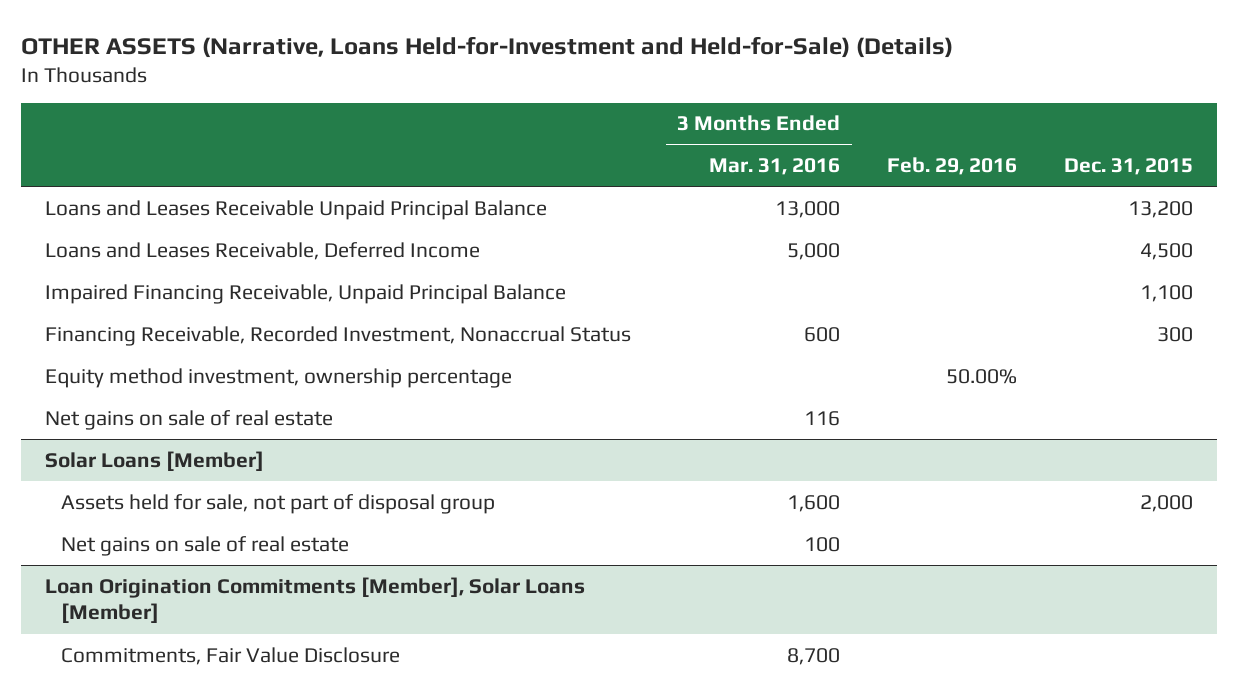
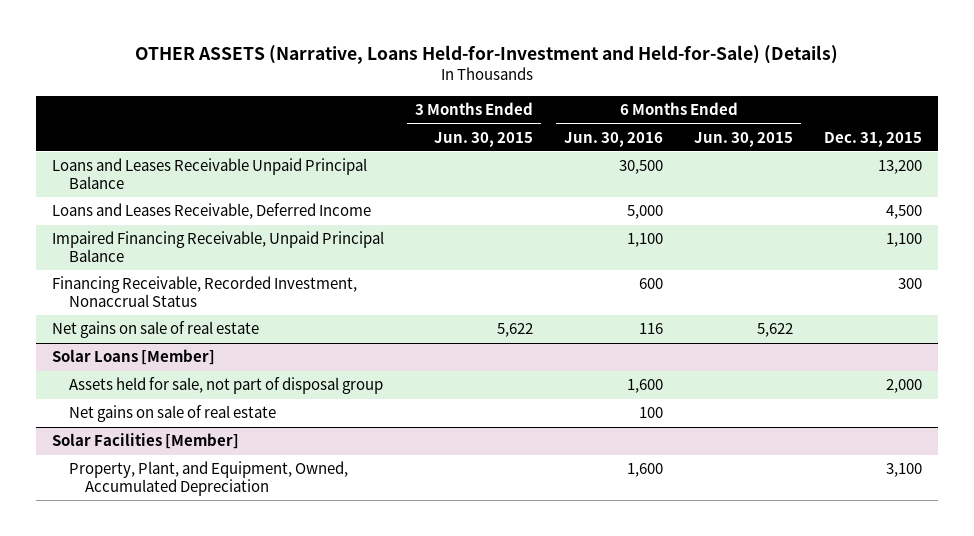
- | 3 Months Ended Mar. 31, 2016 | Feb. 29, 2016 | Dec. 31, 2015
+ | 3 Months Ended Jun. 30, 2015 | 6 Months Ended Jun. 30, 2016 | 6 Months Ended Jun. 30, 2015 | Dec. 31, 2015
- Equity method investment, ownership percentage | | 50.00% |
- Loan Origination Commitments [Member], Solar Loans [Member]
- Commitments, Fair Value Disclosure | 8,700 | |
+ Solar Facilities [Member]
+ Property, Plant, and Equipment, Owned, Accumulated Depreciation | | 1,600 | | 3,100

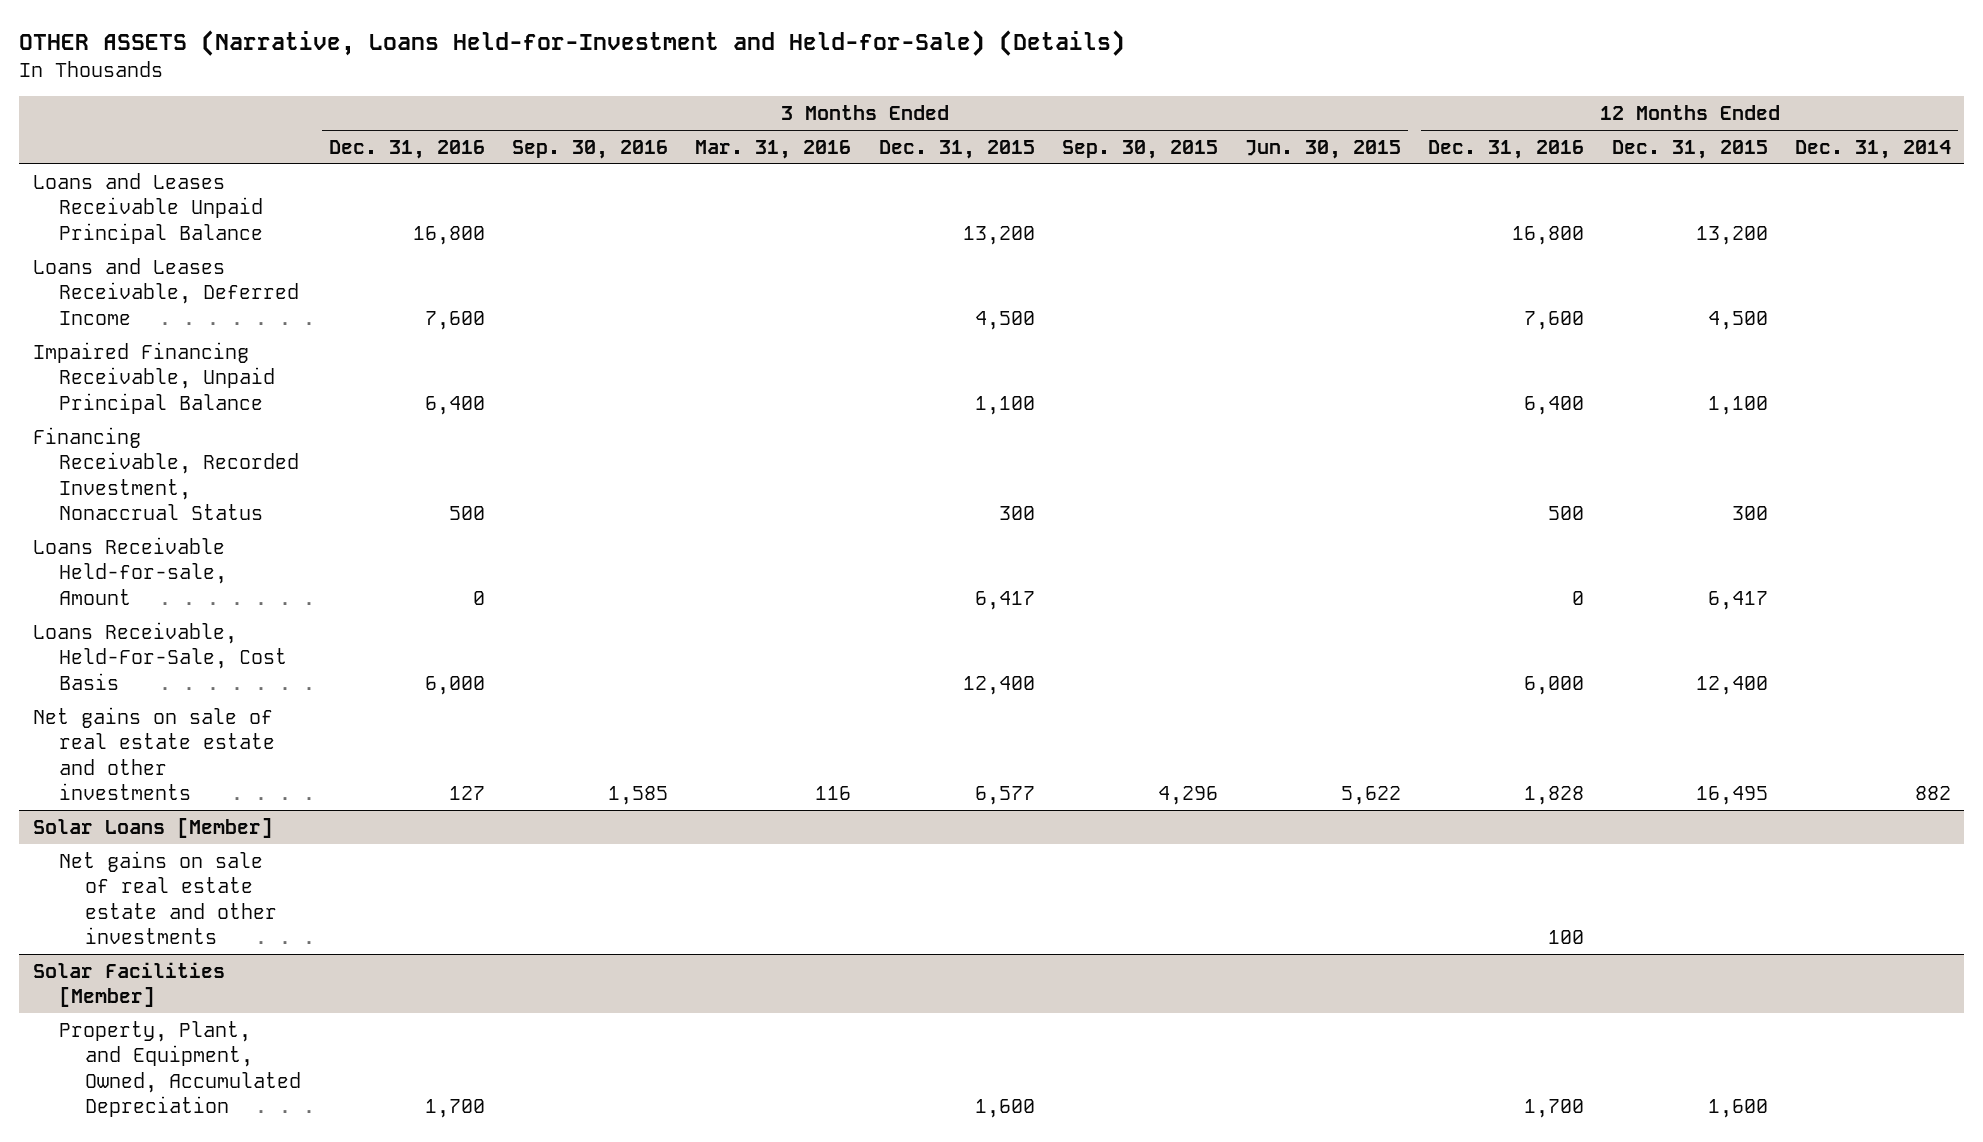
- | 3 Months Ended Jun. 30, 2015 | 6 Months Ended Jun. 30, 2016 | 6 Months Ended Jun. 30, 2015 | Dec. 31, 2015
+ | 3 Months Ended Dec. 31, 2016 | 3 Months Ended Sep. 30, 2016 | 3 Months Ended Mar. 31, 2016 | 3 Months Ended Dec. 31, 2015 | 3 Months Ended Sep. 30, 2015 | 3 Months Ended Jun. 30, 2015 | 12 Months Ended Dec. 31, 2016 | 12 Months Ended Dec. 31, 2015 | 12 Months Ended Dec. 31, 2014
- Net gains on sale of real estate | 5,622 | 116 | 5,622 |
+ Loans Receivable Held-for-sale, Amount | 0 | | | 6,417 | | | 0 | 6,417 |
+ Loans Receivable, Held-For-Sale, Cost Basis | 6,000 | | | 12,400 | | | 6,000 | 12,400 |
+ Net gains on sale of real estate estate and other investments | 127 | 1,585 | 116 | 6,577 | 4,296 | 5,622 | 1,828 | 16,495 | 882
@ Solar Loans [Member]
- Assets held for sale, not part of disposal group | | 1,600 | | 2,000
- Net gains on sale of real estate | | 100 | |
+ Net gains on sale of real estate estate and other investments | | | | | | | 100 | |

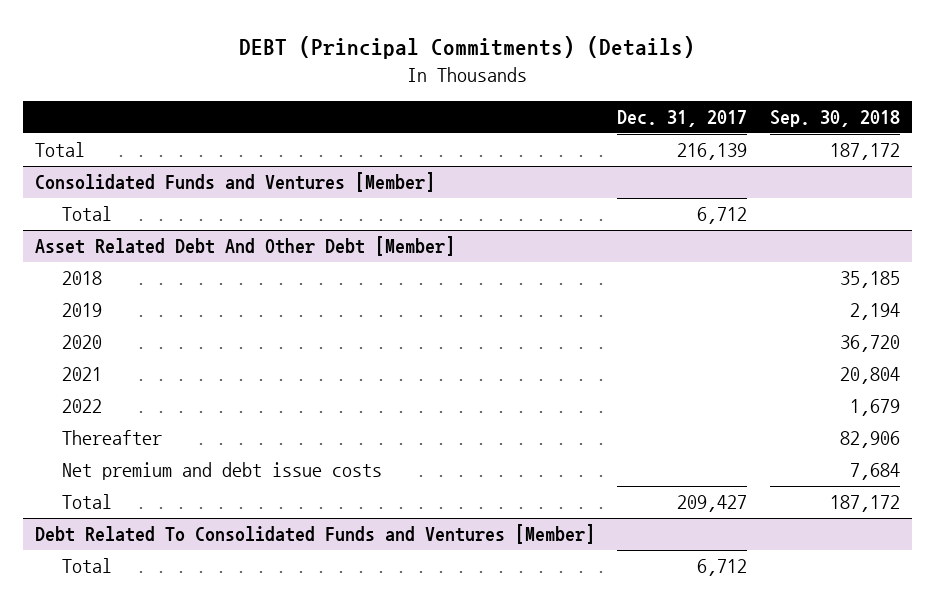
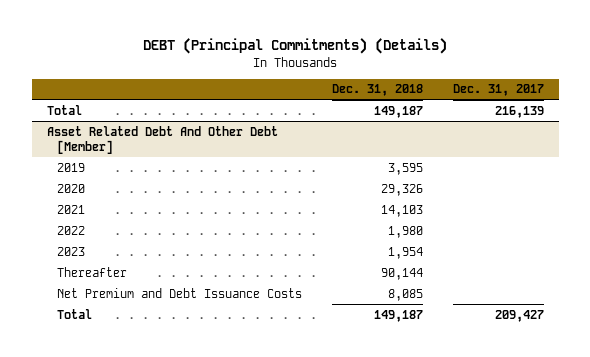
- | Dec. 31, 2017 | Sep. 30, 2018
+ | Dec. 31, 2018 | Dec. 31, 2017
- Consolidated Funds and Ventures [Member]
- Total | 6,712 |
@ Asset Related Debt And Other Debt [Member]
- 2018 | | 35,185
+ 2023 | 1,954 |
- Net premium and debt issue costs | | 7,684
+ Net Premium and Debt Issuance Costs | 8,085 |
- Debt Related To Consolidated Funds and Ventures [Member]
- Total | 6,712 |

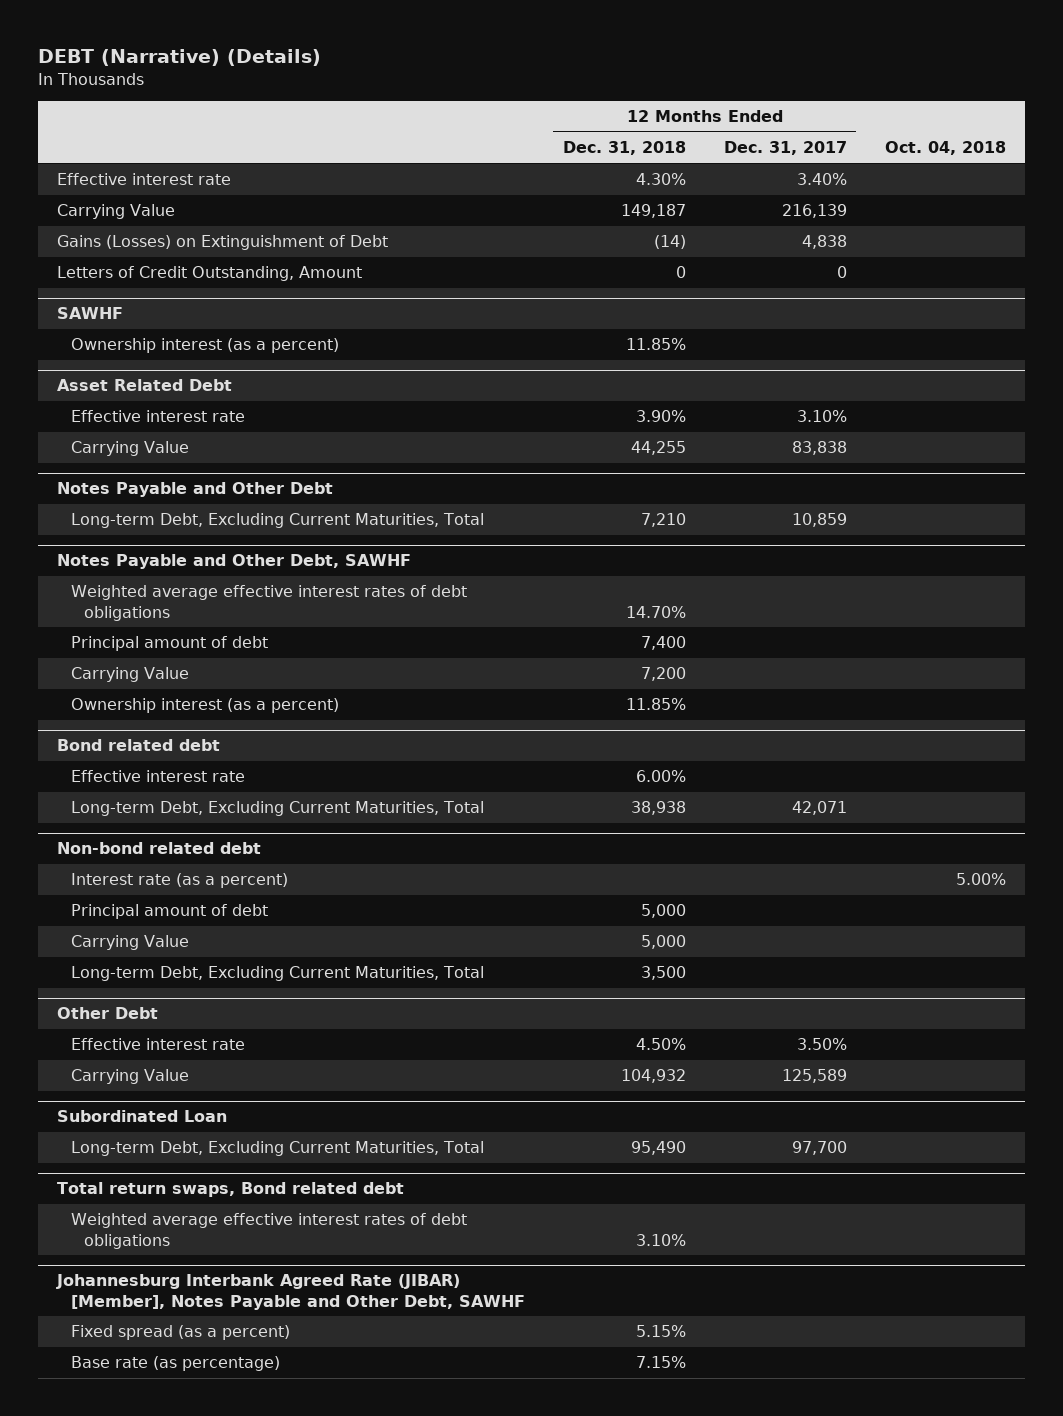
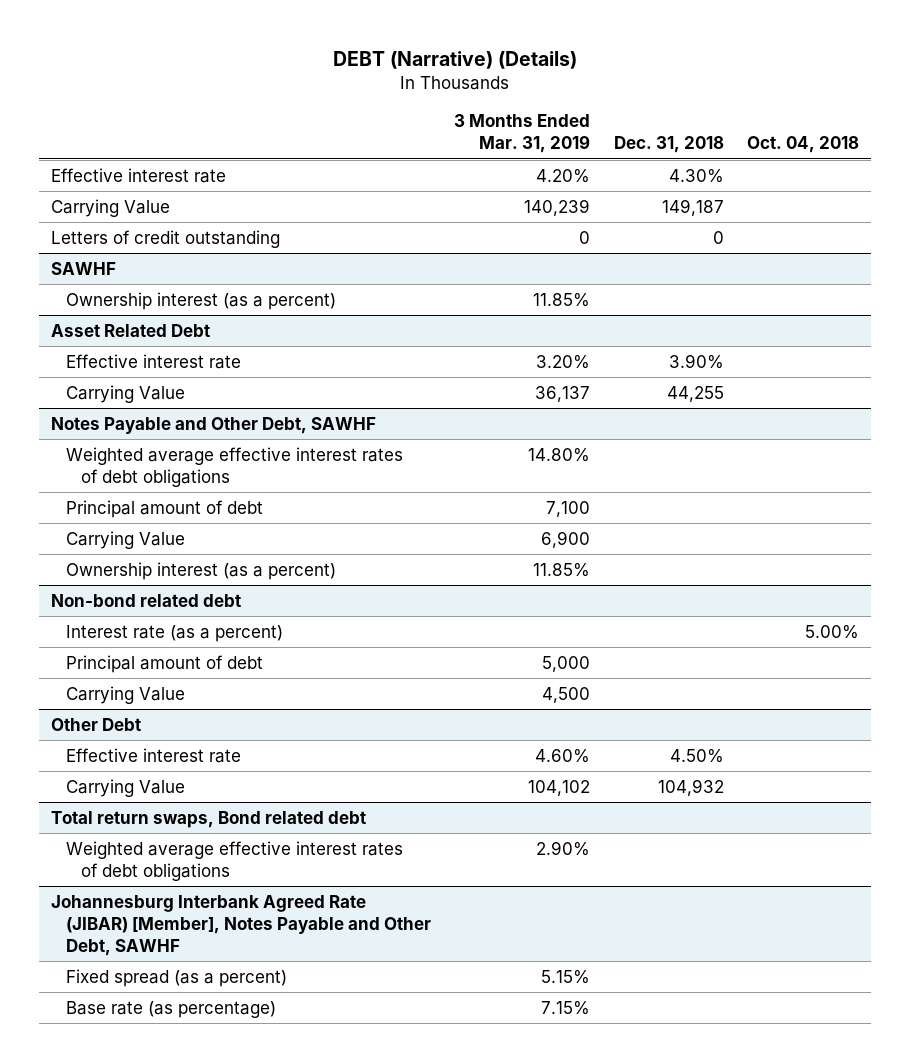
- | 12 Months Ended Dec. 31, 2018 | 12 Months Ended Dec. 31, 2017 | Oct. 04, 2018
+ | 3 Months Ended Mar. 31, 2019 | Dec. 31, 2018 | Oct. 04, 2018
- Gains (Losses) on Extinguishment of Debt | (14) | 4,838 |
- Letters of Credit Outstanding, Amount | 0 | 0 |
+ Letters of credit outstanding | 0 | 0 |
- Notes Payable and Other Debt
- Long-term Debt, Excluding Current Maturities, Total | 7,210 | 10,859 |
- Bond related debt
- Effective interest rate | 6.00% | |
- Long-term Debt, Excluding Current Maturities, Total | 38,938 | 42,071 |
@ Non-bond related debt
- Long-term Debt, Excluding Current Maturities, Total | 3,500 | |
- Subordinated Loan
- Long-term Debt, Excluding Current Maturities, Total | 95,490 | 97,700 |

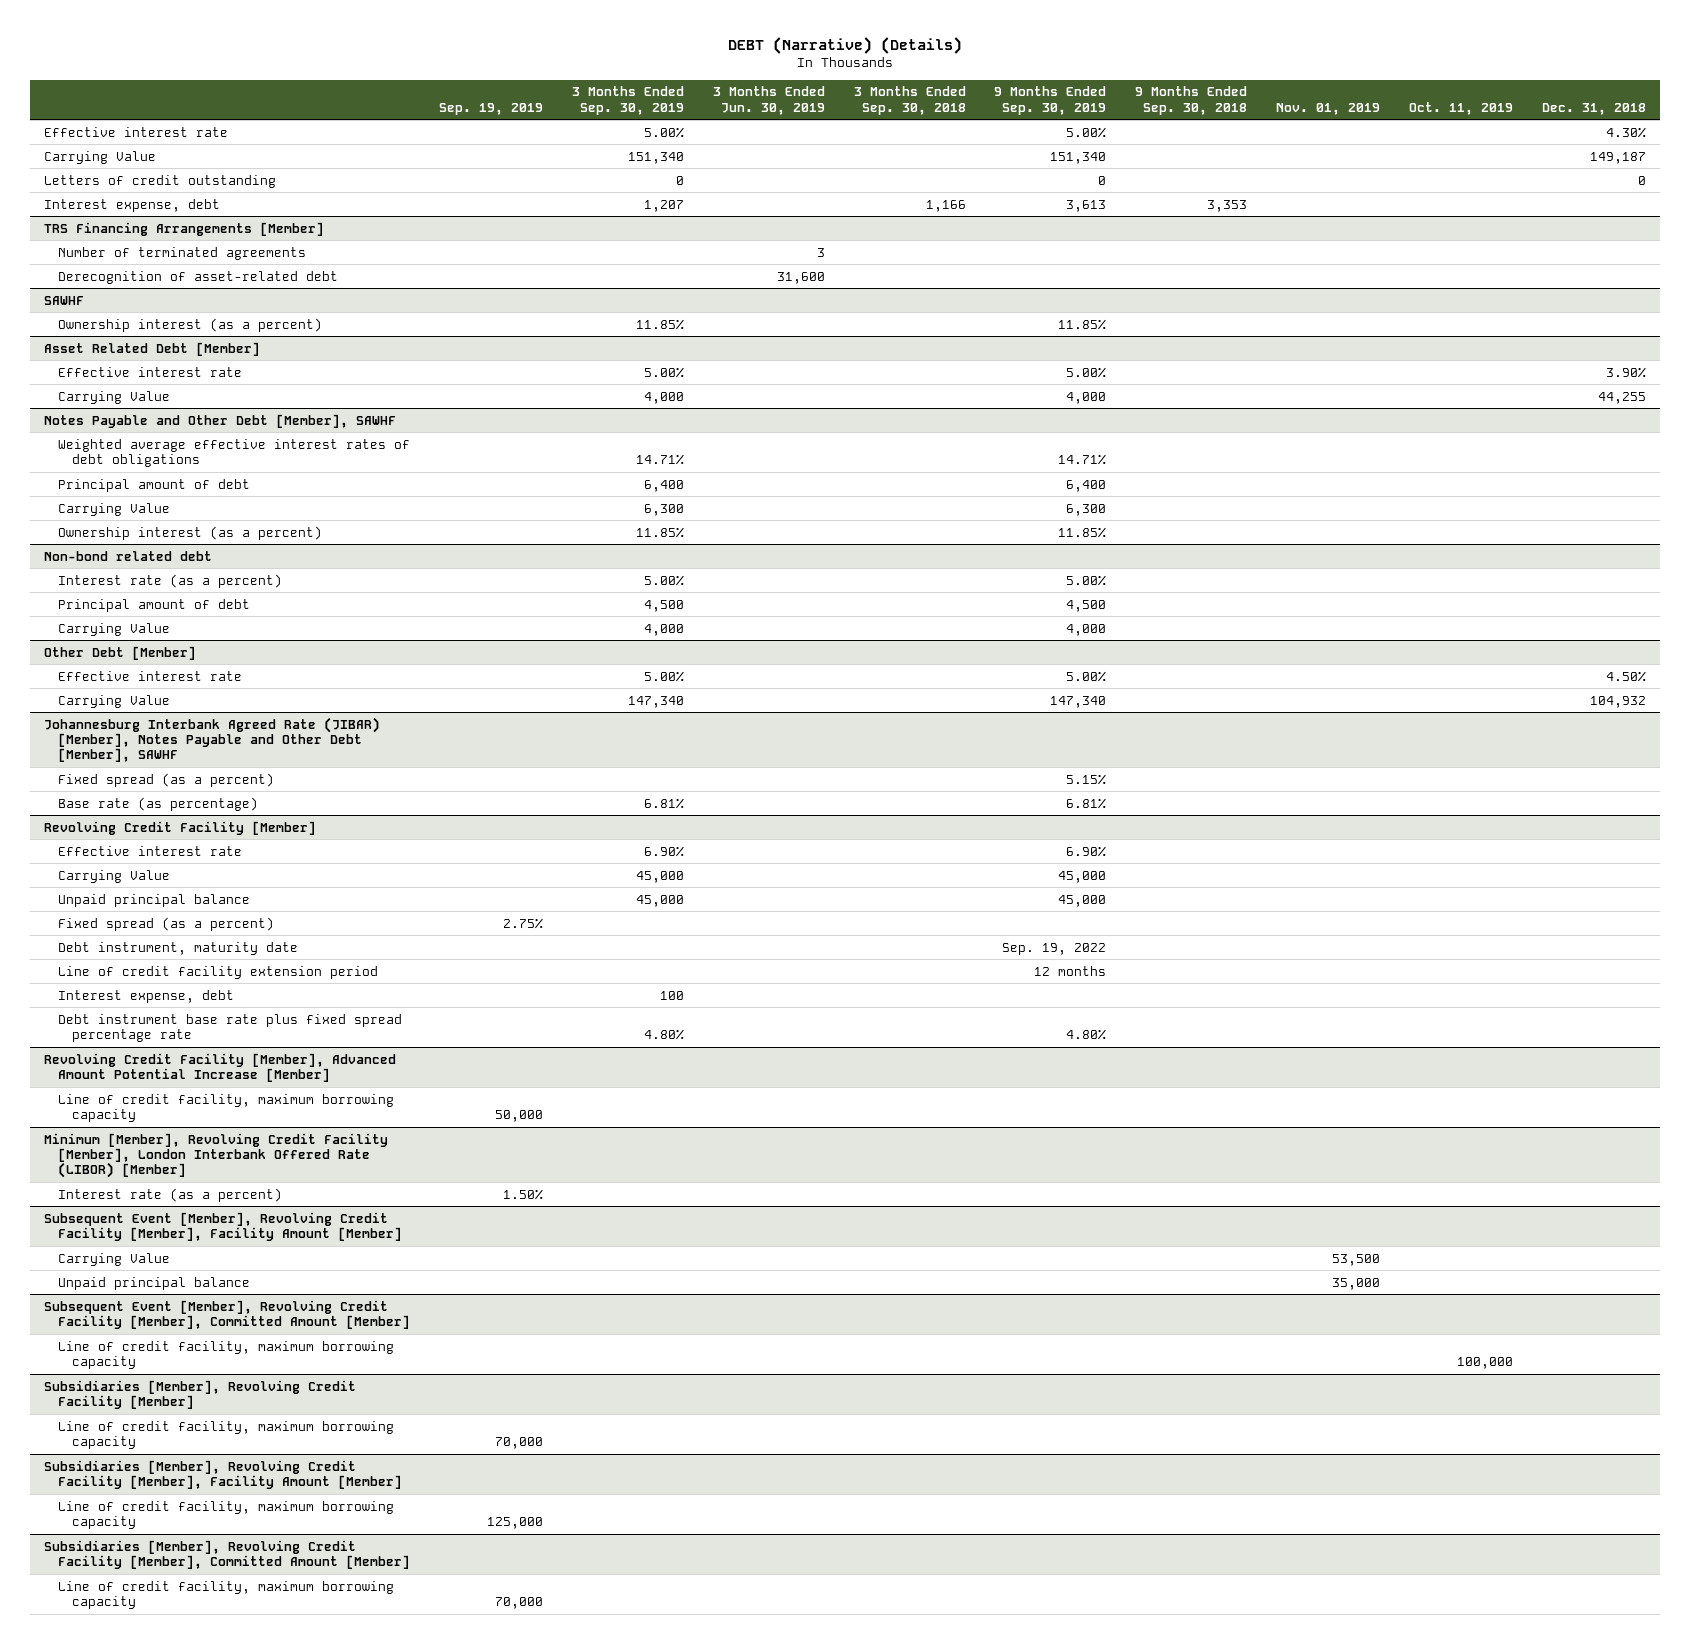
- | 3 Months Ended Mar. 31, 2019 | Dec. 31, 2018 | Oct. 04, 2018
+ | Sep. 19, 2019 | 3 Months Ended Sep. 30, 2019 | 3 Months Ended Jun. 30, 2019 | 3 Months Ended Sep. 30, 2018 | 9 Months Ended Sep. 30, 2019 | 9 Months Ended Sep. 30, 2018 | Nov. 01, 2019 | Oct. 11, 2019 | Dec. 31, 2018
+ Interest expense, debt | | 1,207 | | 1,166 | 3,613 | 3,353 | | |
+ TRS Financing Arrangements [Member]
+ Number of terminated agreements | | | 3 | | | | | |
+ Derecognition of asset-related debt | | | 31,600 | | | | | |
- Asset Related Debt
+ Asset Related Debt [Member]
- Notes Payable and Other Debt, SAWHF
+ Notes Payable and Other Debt [Member], SAWHF
- Other Debt
+ Other Debt [Member]
- Total return swaps, Bond related debt
- Weighted average effective interest rates of debt obligations | 2.90% | |
- Johannesburg Interbank Agreed Rate (JIBAR) [Member], Notes Payable and Other Debt, SAWHF
+ Johannesburg Interbank Agreed Rate (JIBAR) [Member], Notes Payable and Other Debt [Member], SAWHF
+ Revolving Credit Facility [Member]
+ Effective interest rate | | 6.90% | | | 6.90% | | | |
+ Carrying Value | | 45,000 | | | 45,000 | | | |
+ Unpaid principal balance | | 45,000 | | | 45,000 | | | |
+ Fixed spread (as a percent) | 2.75% | | | | | | | |
+ Debt instrument, maturity date | | | | | Sep. 19, 2022 | | | |
+ Line of credit facility extension period | | | | | 12 months | | | |
+ Interest expense, debt | | 100 | | | | | | |
+ Debt instrument base rate plus fixed spread percentage rate | | 4.80% | | | 4.80% | | | |
+ Revolving Credit Facility [Member], Advanced Amount Potential Increase [Member]
+ Line of credit facility, maximum borrowing capacity | 50,000 | | | | | | | |
+ Minimum [Member], Revolving Credit Facility [Member], London Interbank Offered Rate (LIBOR) [Member]
+ Interest rate (as a percent) | 1.50% | | | | | | | |
+ Subsequent Event [Member], Revolving Credit Facility [Member], Facility Amount [Member]
+ Carrying Value | | | | | | | 53,500 | |
+ Unpaid principal balance | | | | | | | 35,000 | |
+ Subsequent Event [Member], Revolving Credit Facility [Member], Committed Amount [Member]
+ Line of credit facility, maximum borrowing capacity | | | | | | | | 100,000 |
+ Subsidiaries [Member], Revolving Credit Facility [Member]
+ Line of credit facility, maximum borrowing capacity | 70,000 | | | | | | | |
+ Subsidiaries [Member], Revolving Credit Facility [Member], Facility Amount [Member]
+ Line of credit facility, maximum borrowing capacity | 125,000 | | | | | | | |
+ Subsidiaries [Member], Revolving Credit Facility [Member], Committed Amount [Member]
+ Line of credit facility, maximum borrowing capacity | 70,000 | | | | | | | |

